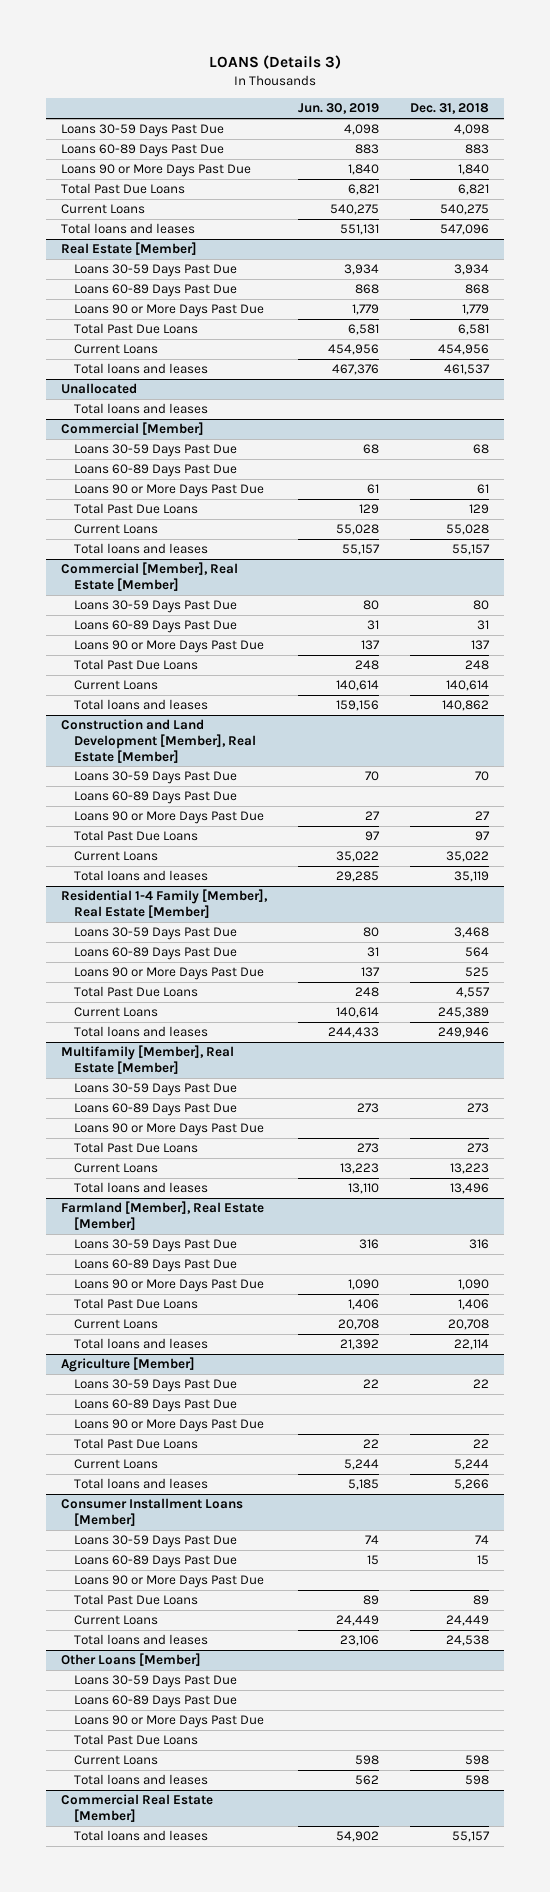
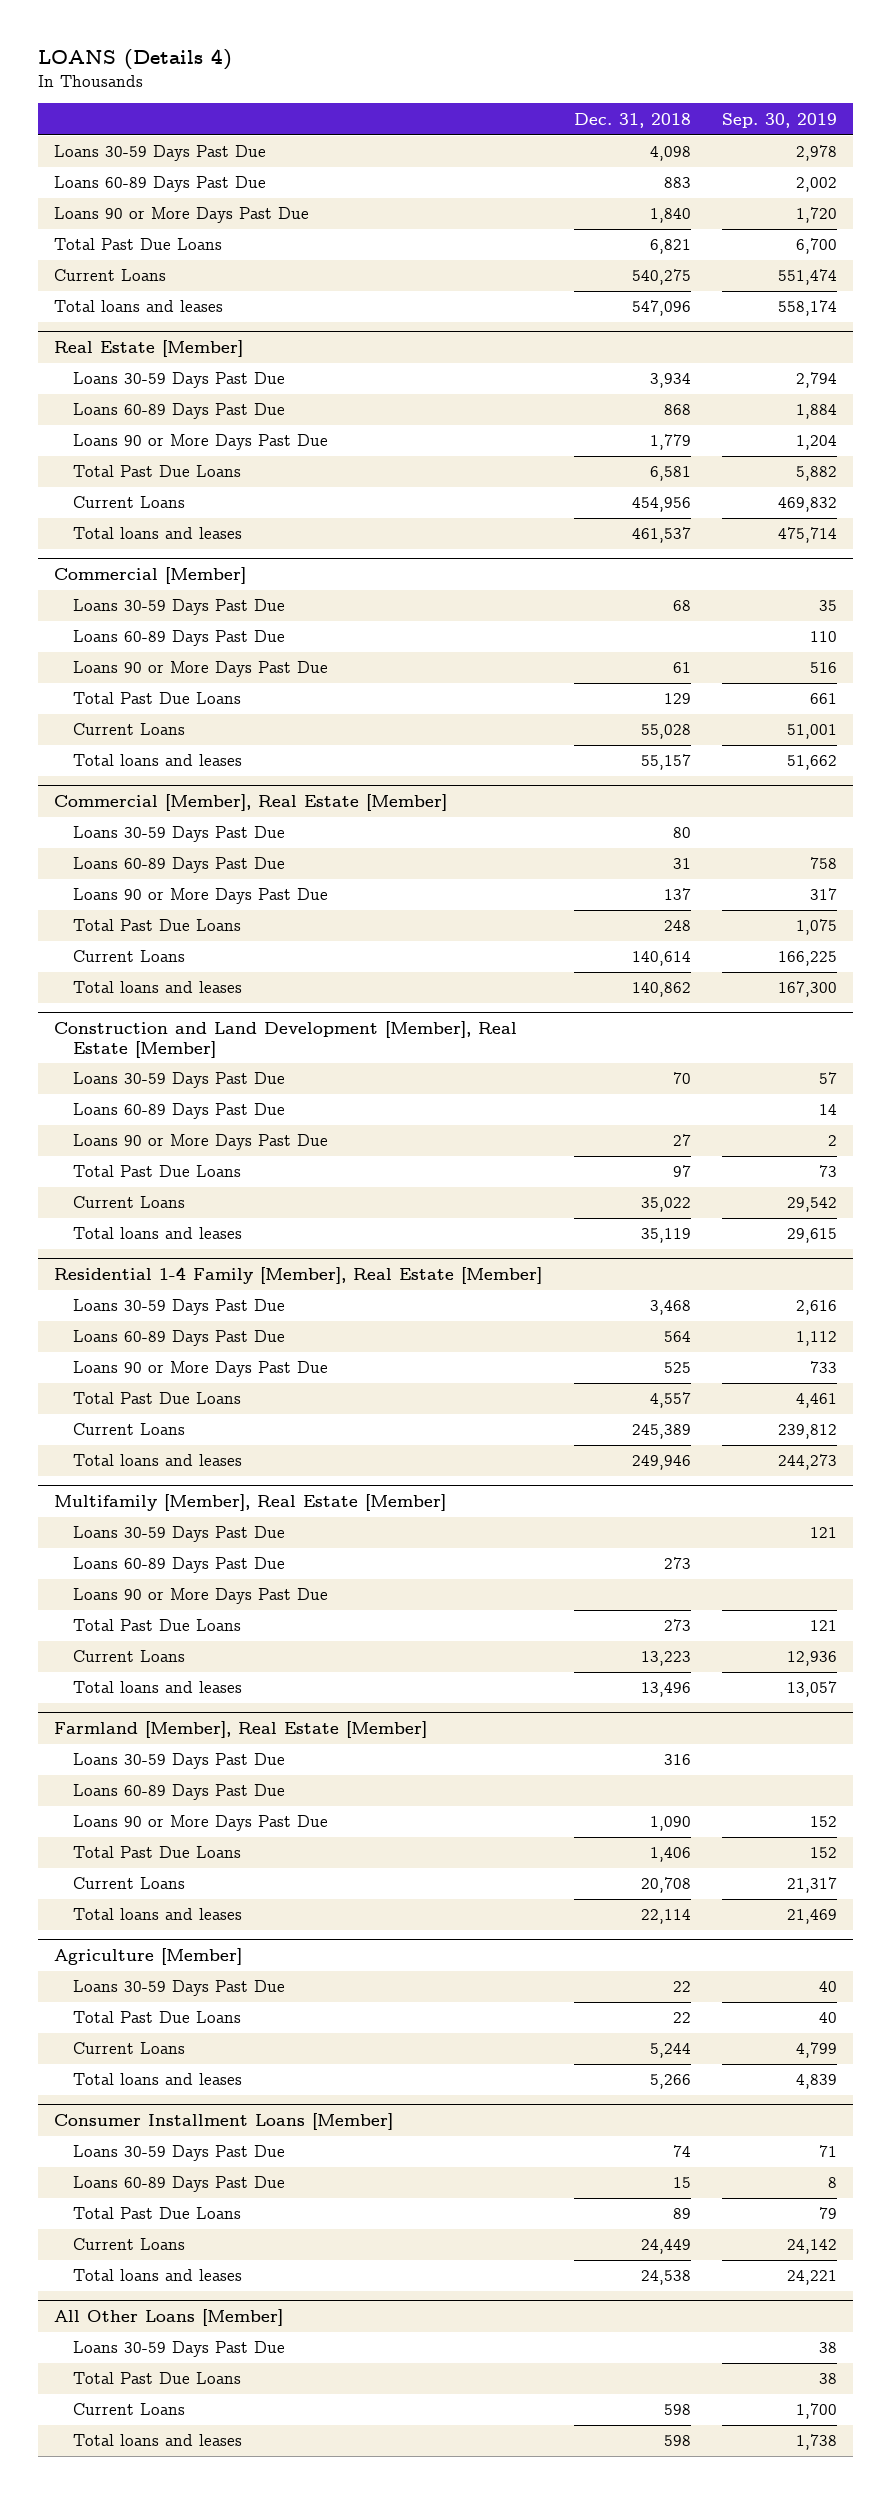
- LOANS (Details 3)
+ LOANS (Details 4)
- | Jun. 30, 2019 | Dec. 31, 2018
+ | Dec. 31, 2018 | Sep. 30, 2019
- Unallocated
- Total loans and leases
@ Agriculture [Member]
- Loans 60-89 Days Past Due
- Loans 90 or More Days Past Due
@ Consumer Installment Loans [Member]
- Loans 90 or More Days Past Due
- Other Loans [Member]
+ All Other Loans [Member]
- Loans 60-89 Days Past Due
- Loans 90 or More Days Past Due
- Commercial Real Estate [Member]
- Total loans and leases | 54,902 | 55,157

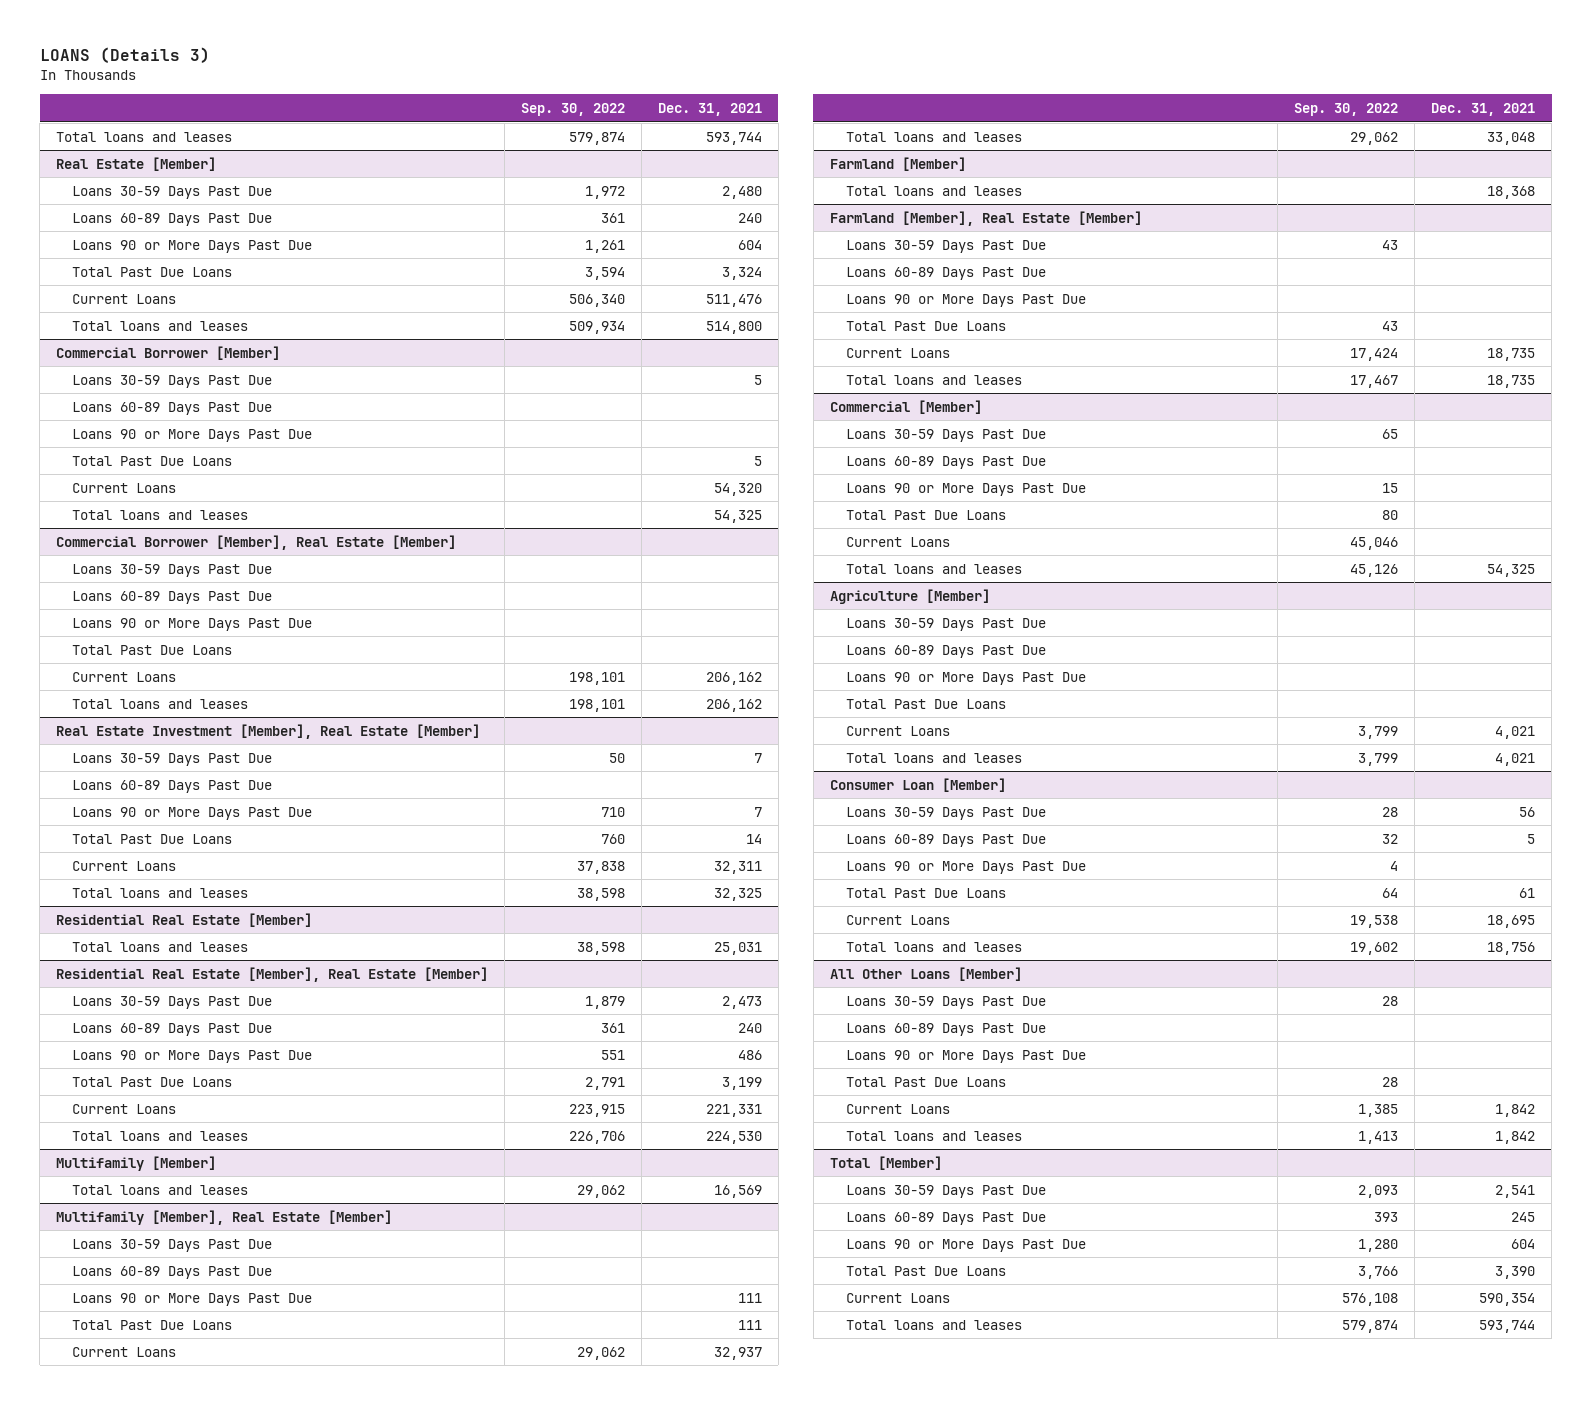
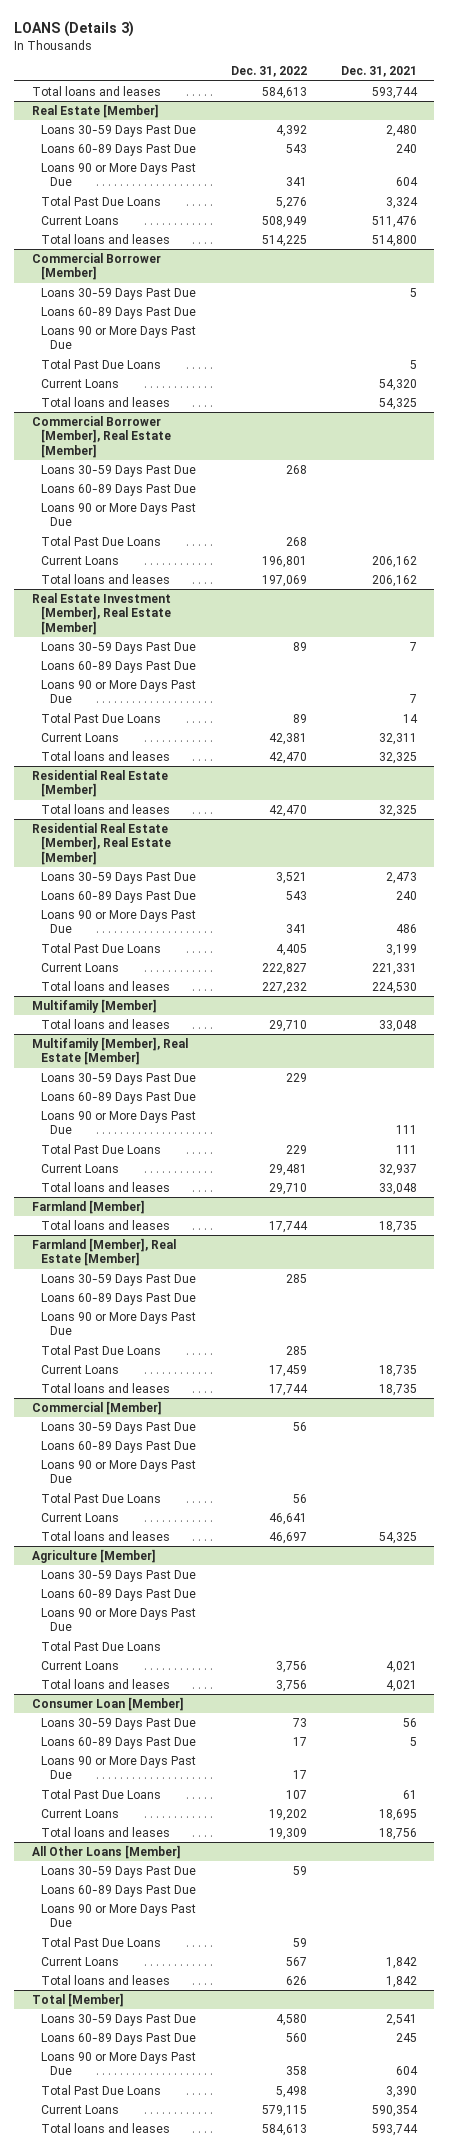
- | Sep. 30, 2022 | Dec. 31, 2021
+ | Dec. 31, 2022 | Dec. 31, 2021
@ Residential Real Estate [Member]
- Total loans and leases | 38,598 | 25,031
+ Total loans and leases | 42,470 | 32,325
@ Multifamily [Member]
- Total loans and leases | 29,062 | 16,569
+ Total loans and leases | 29,710 | 33,048
@ Farmland [Member]
- Total loans and leases | | 18,368
+ Total loans and leases | 17,744 | 18,735

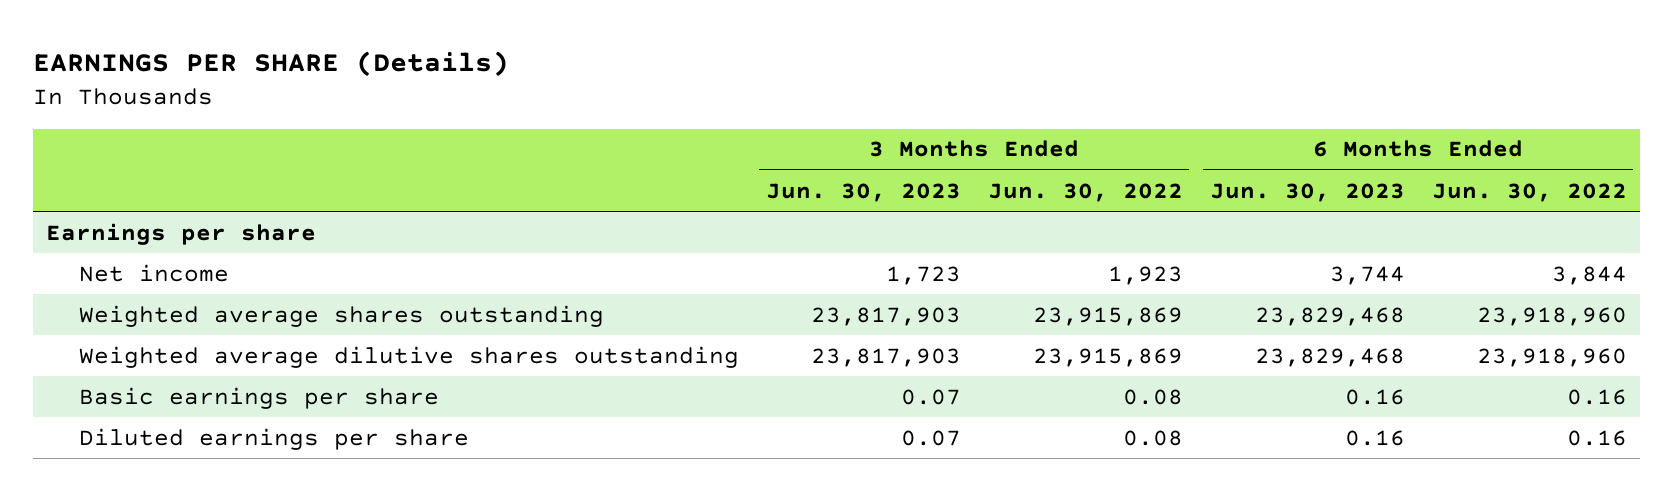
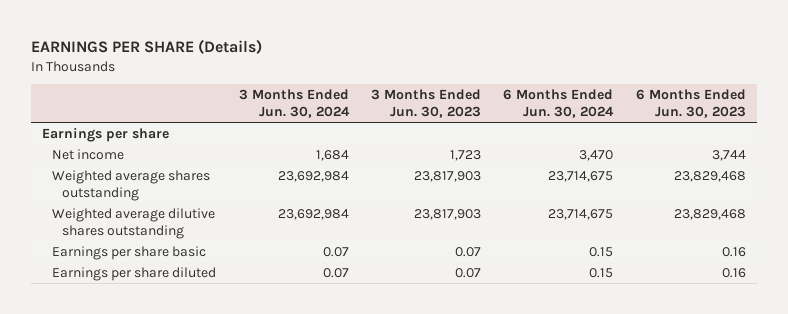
- | 3 Months Ended Jun. 30, 2023 | 3 Months Ended Jun. 30, 2022 | 6 Months Ended Jun. 30, 2023 | 6 Months Ended Jun. 30, 2022
+ | 3 Months Ended Jun. 30, 2024 | 3 Months Ended Jun. 30, 2023 | 6 Months Ended Jun. 30, 2024 | 6 Months Ended Jun. 30, 2023
- Basic earnings per share | 0.07 | 0.08 | 0.16 | 0.16
- Diluted earnings per share | 0.07 | 0.08 | 0.16 | 0.16
+ Earnings per share basic | 0.07 | 0.07 | 0.15 | 0.16
+ Earnings per share diluted | 0.07 | 0.07 | 0.15 | 0.16

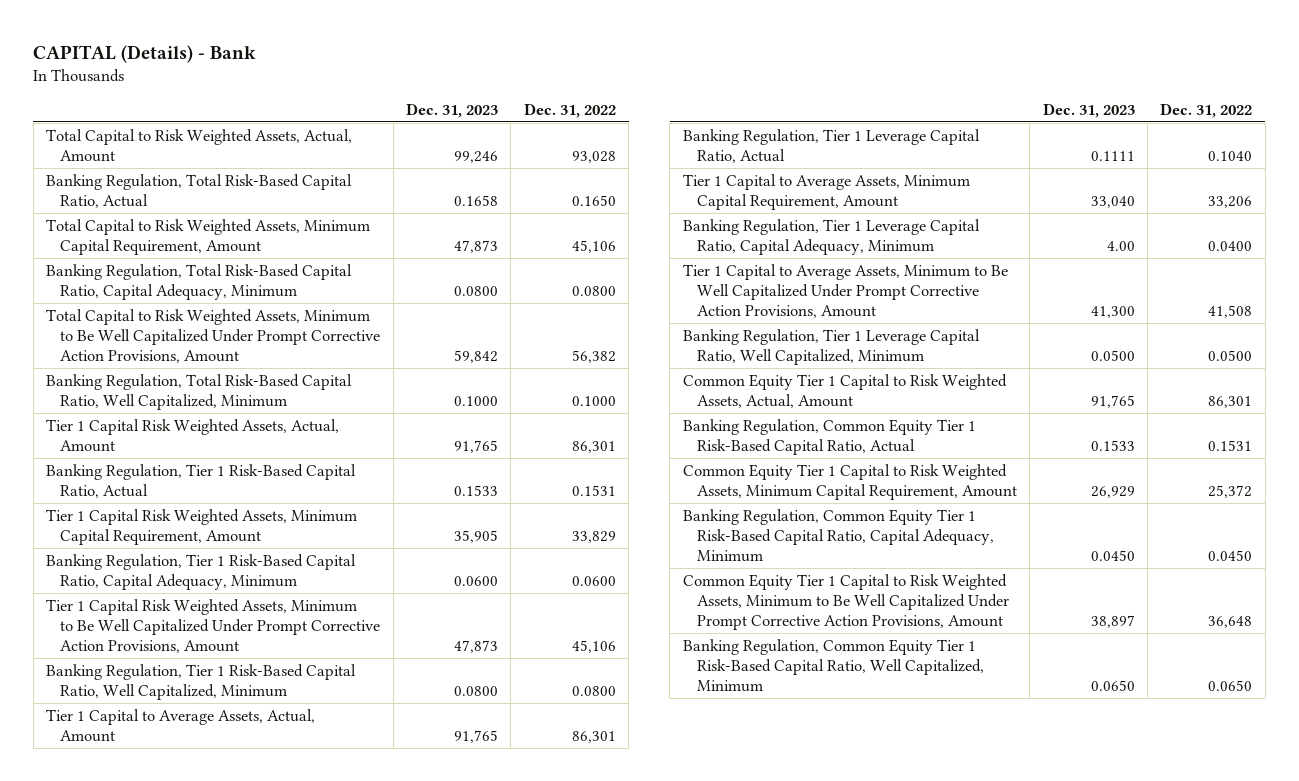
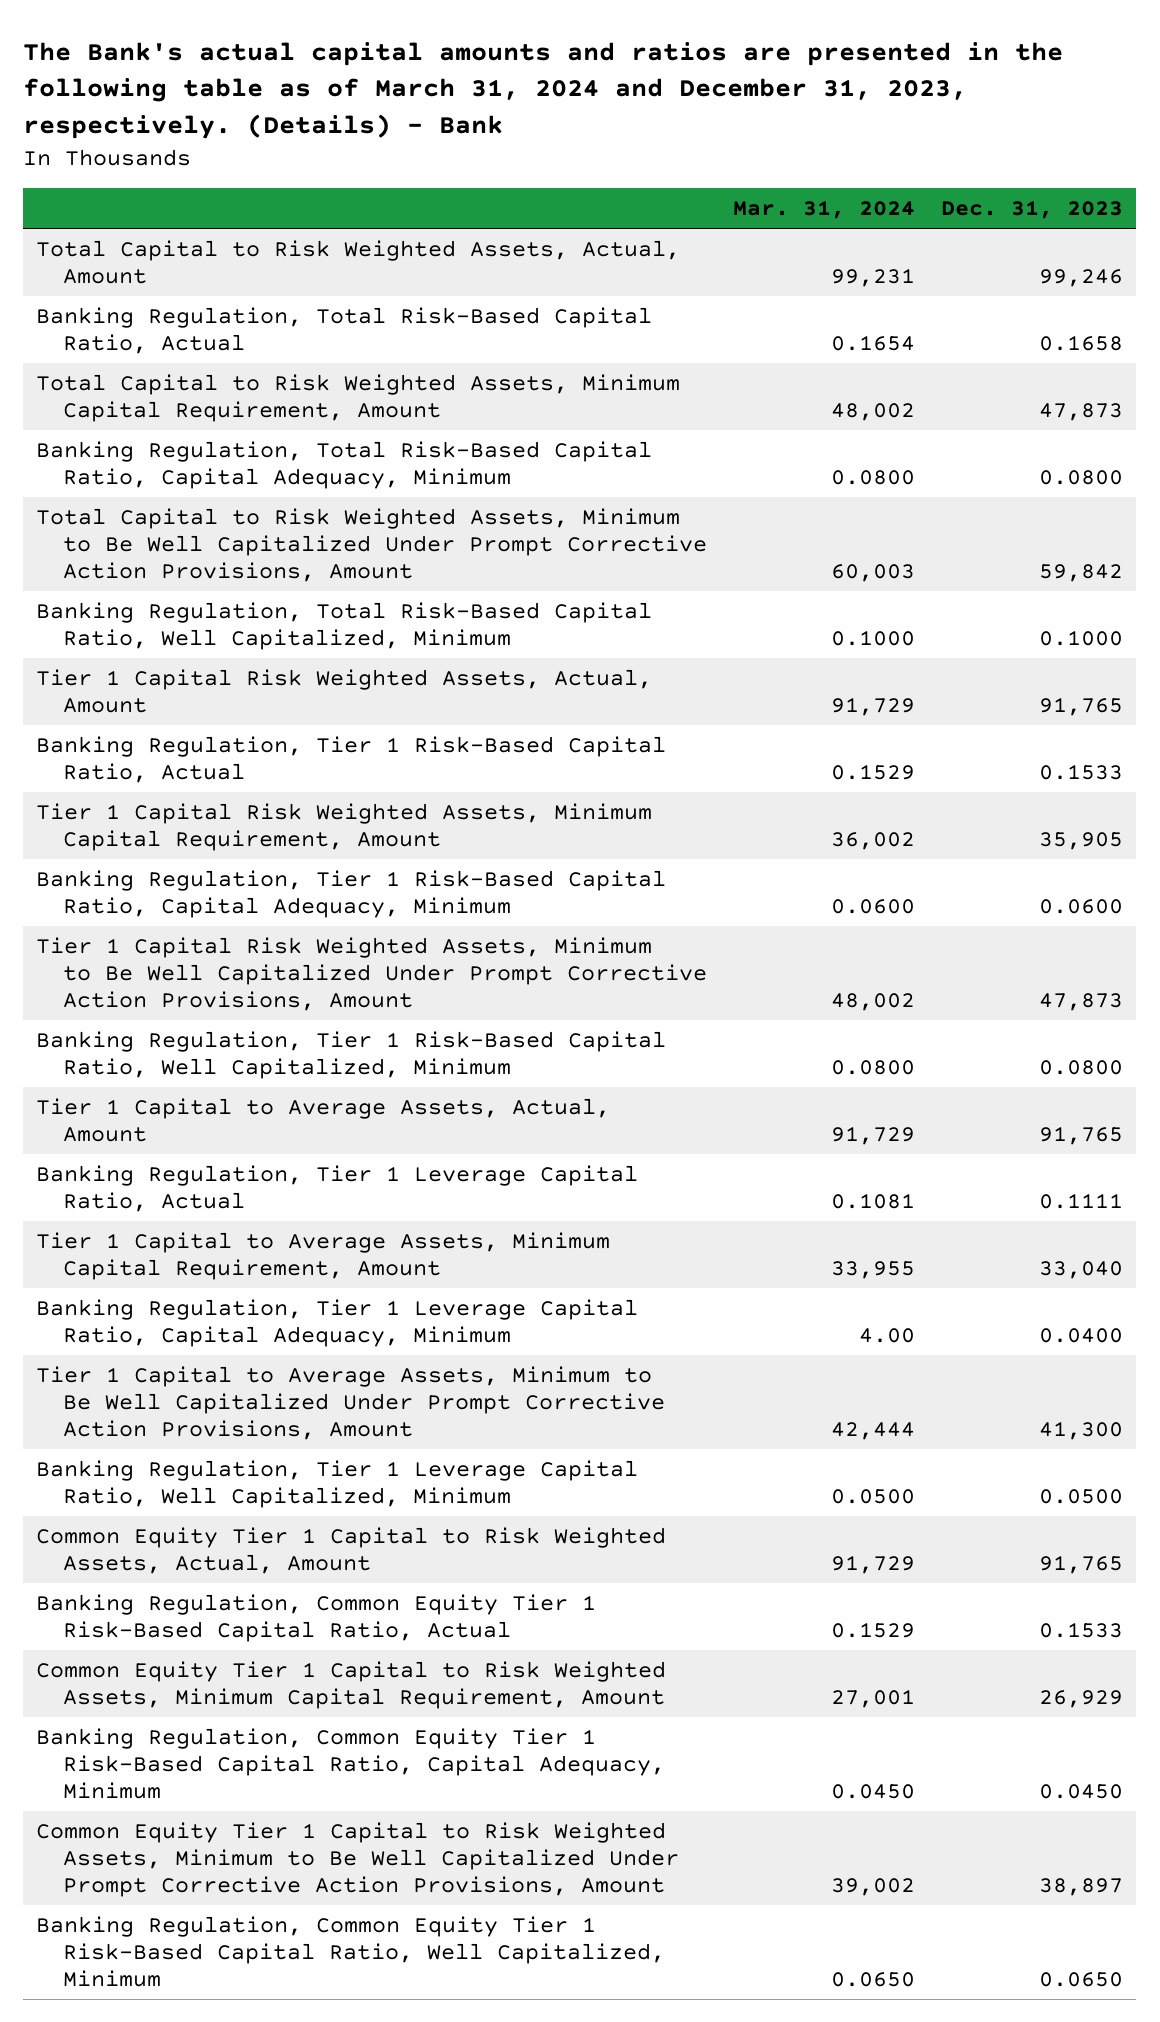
- CAPITAL (Details) - Bank
+ The Bank's actual capital amounts and ratios are presented in the following table as of March 31, 2024 and December 31, 2023, respectively. (Details) - Bank
- | Dec. 31, 2023 | Dec. 31, 2022
+ | Mar. 31, 2024 | Dec. 31, 2023
- Banking Regulation, Tier 1 Leverage Capital Ratio, Capital Adequacy, Minimum | 4.00 | 0.0400
+ Banking Regulation, Tier 1 Leverage Capital Ratio, Capital Adequacy, Minimum | 4.00 | 0.0400

